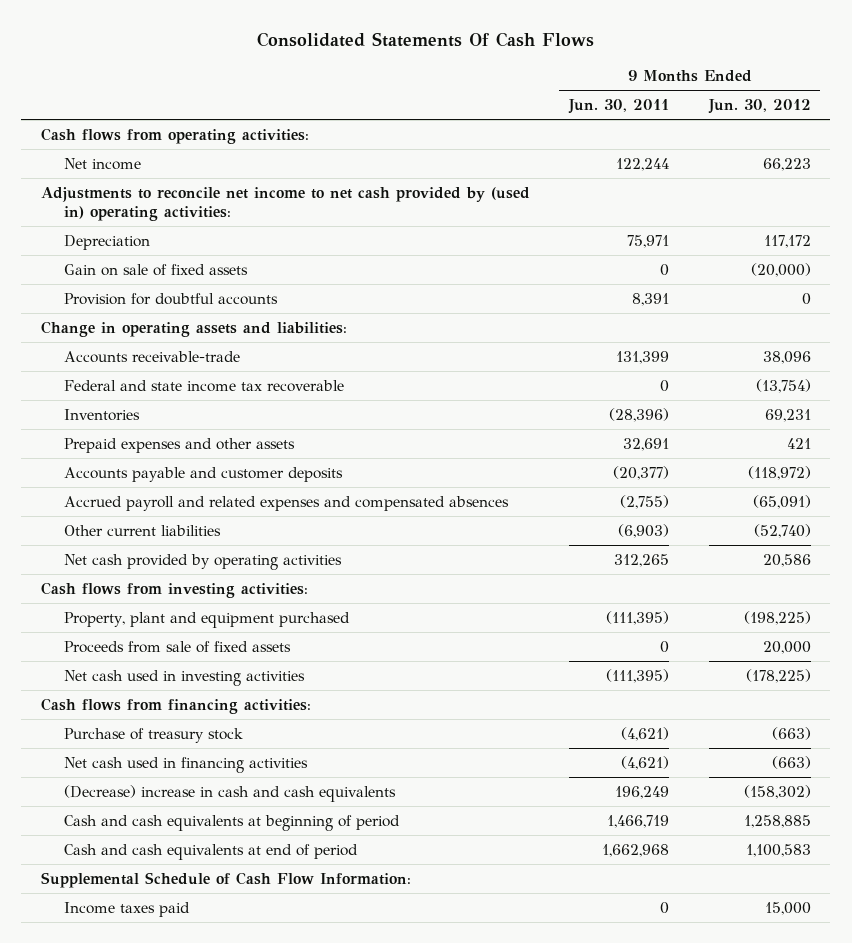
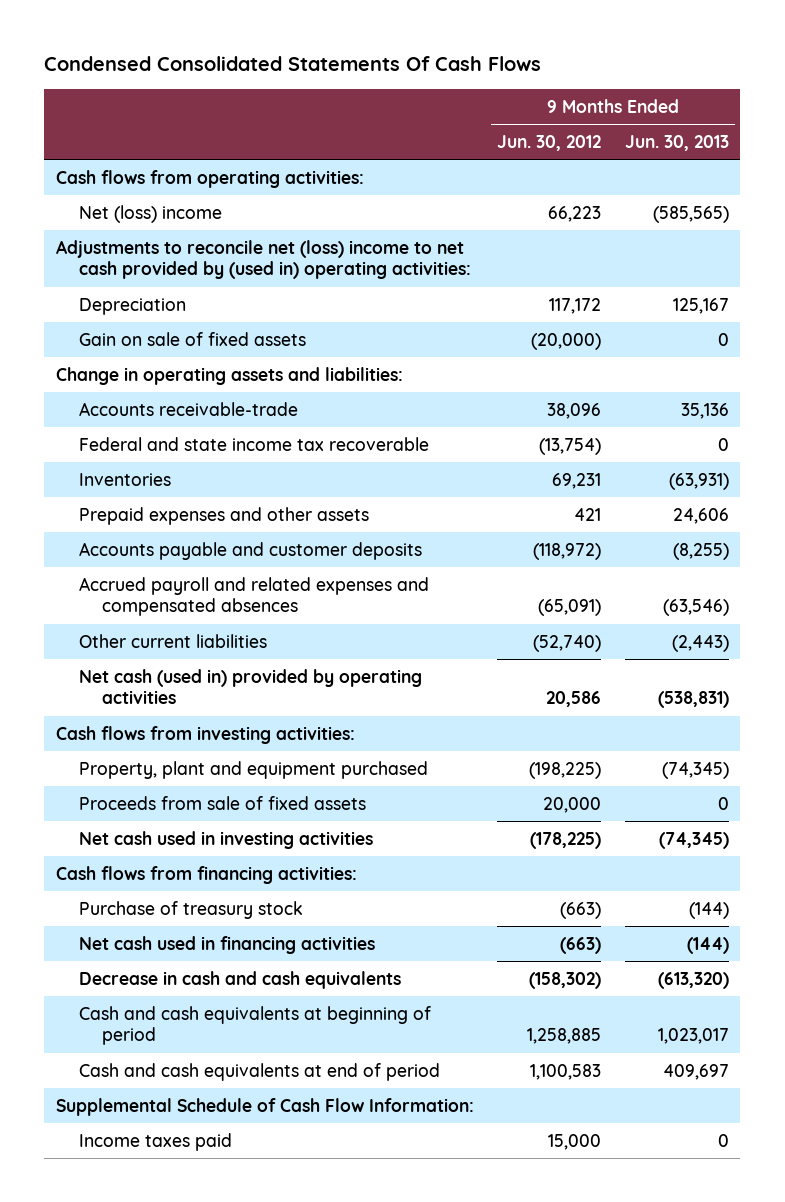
- Consolidated Statements Of Cash Flows
+ Condensed Consolidated Statements Of Cash Flows
- | 9 Months Ended Jun. 30, 2011 | 9 Months Ended Jun. 30, 2012
+ | 9 Months Ended Jun. 30, 2012 | 9 Months Ended Jun. 30, 2013
- Net income | 122,244 | 66,223
- Adjustments to reconcile net income to net cash provided by (used in) operating activities:
+ Net (loss) income | 66,223 | (585,565)
+ Adjustments to reconcile net (loss) income to net cash provided by (used in) operating activities:
- Provision for doubtful accounts | 8,391 | 0
- Net cash provided by operating activities | 312,265 | 20,586
+ Net cash (used in) provided by operating activities | 20,586 | (538,831)
- (Decrease) increase in cash and cash equivalents | 196,249 | (158,302)
+ Decrease in cash and cash equivalents | (158,302) | (613,320)

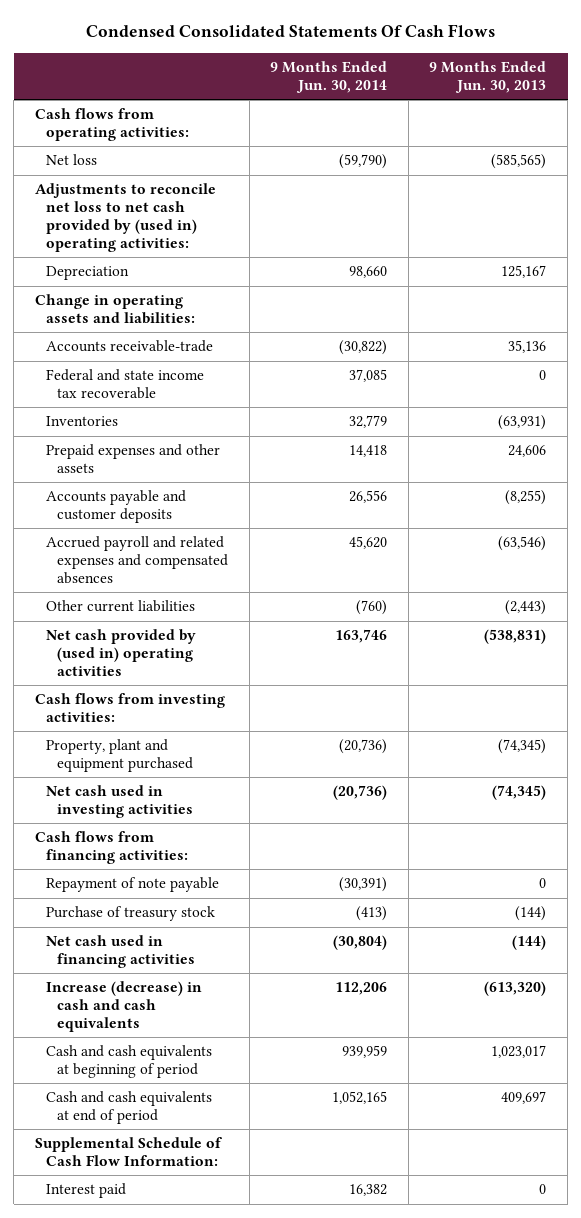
- | 9 Months Ended Jun. 30, 2012 | 9 Months Ended Jun. 30, 2013
+ | 9 Months Ended Jun. 30, 2014 | 9 Months Ended Jun. 30, 2013
- Net (loss) income | 66,223 | (585,565)
- Adjustments to reconcile net (loss) income to net cash provided by (used in) operating activities:
+ Net loss | (59,790) | (585,565)
+ Adjustments to reconcile net loss to net cash provided by (used in) operating activities:
- Gain on sale of fixed assets | (20,000) | 0
- Net cash (used in) provided by operating activities | 20,586 | (538,831)
+ Net cash provided by (used in) operating activities | 163,746 | (538,831)
- Proceeds from sale of fixed assets | 20,000 | 0
+ Repayment of note payable | (30,391) | 0
- Decrease in cash and cash equivalents | (158,302) | (613,320)
+ Increase (decrease) in cash and cash equivalents | 112,206 | (613,320)
- Income taxes paid | 15,000 | 0
+ Interest paid | 16,382 | 0

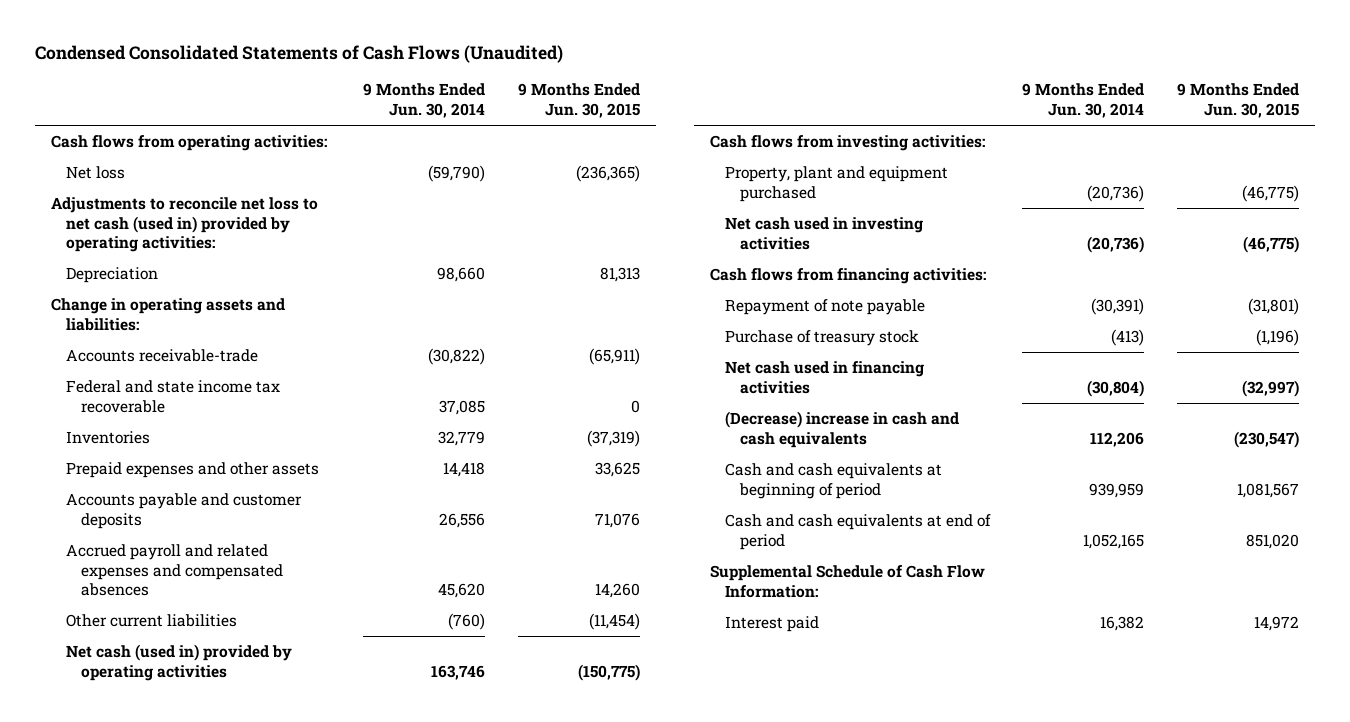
- Condensed Consolidated Statements Of Cash Flows
+ Condensed Consolidated Statements of Cash Flows (Unaudited)
- | 9 Months Ended Jun. 30, 2014 | 9 Months Ended Jun. 30, 2013
+ | 9 Months Ended Jun. 30, 2014 | 9 Months Ended Jun. 30, 2015
- Adjustments to reconcile net loss to net cash provided by (used in) operating activities:
+ Adjustments to reconcile net loss to net cash (used in) provided by operating activities:
- Net cash provided by (used in) operating activities | 163,746 | (538,831)
+ Net cash (used in) provided by operating activities | 163,746 | (150,775)
- Increase (decrease) in cash and cash equivalents | 112,206 | (613,320)
+ (Decrease) increase in cash and cash equivalents | 112,206 | (230,547)

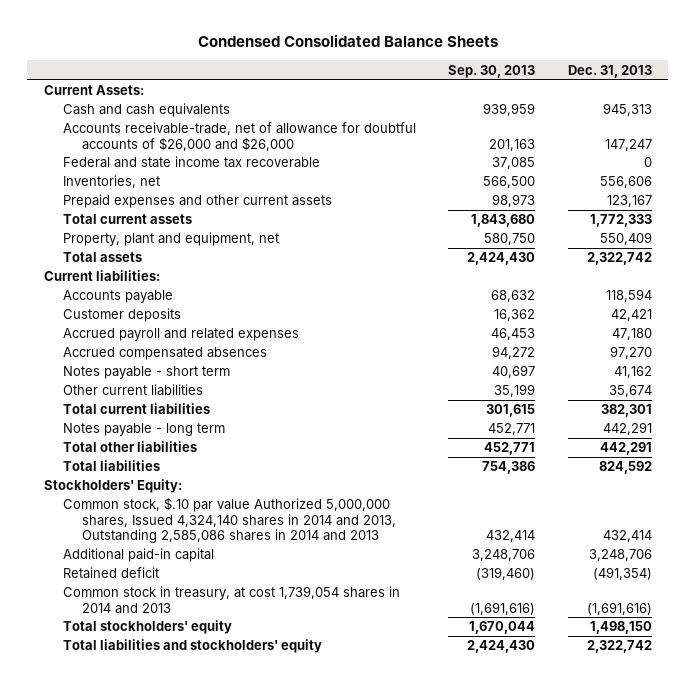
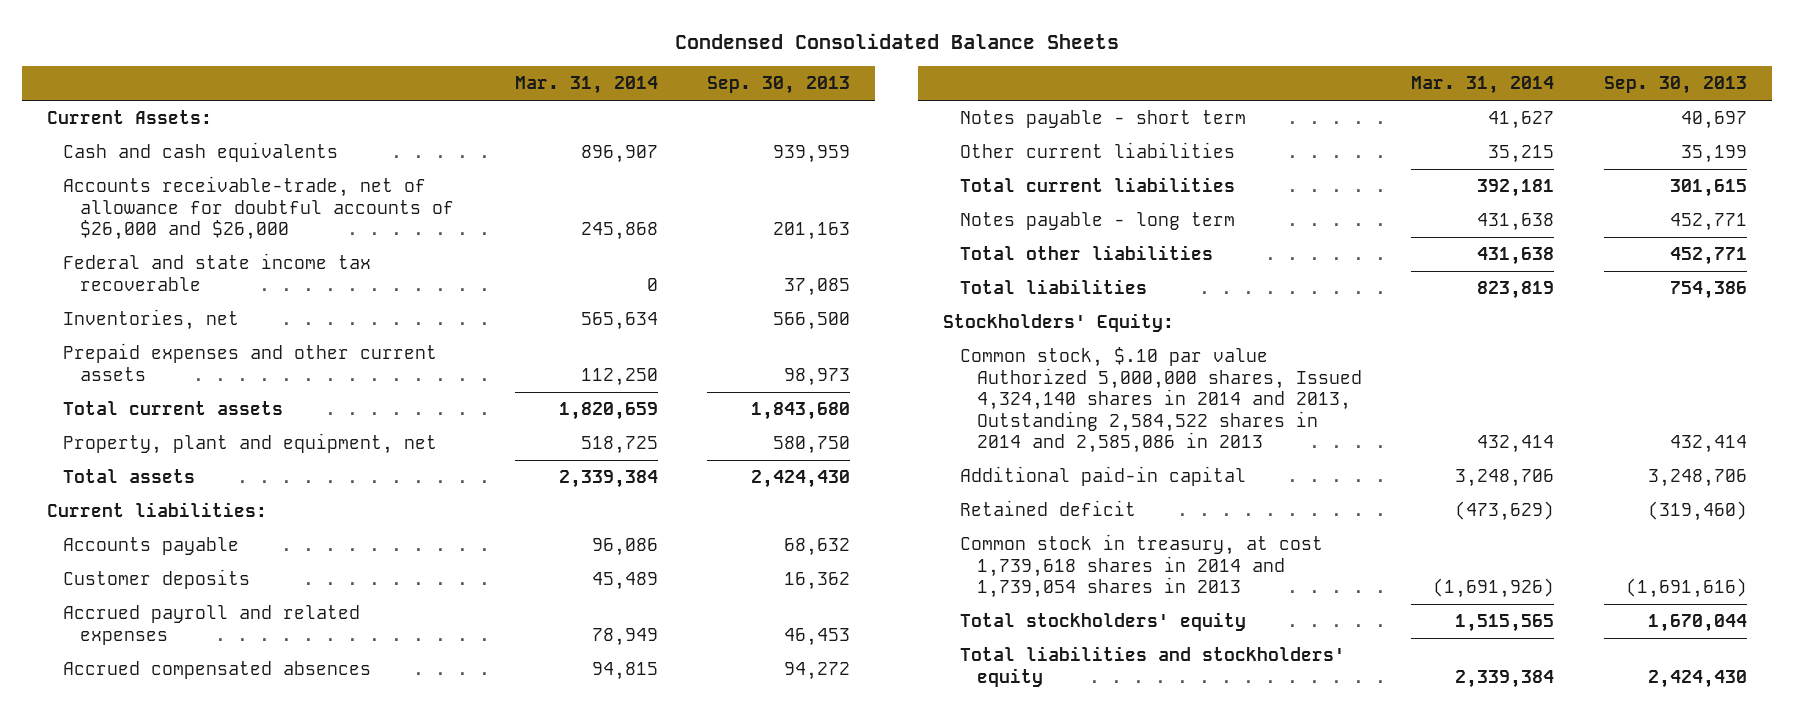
- | Sep. 30, 2013 | Dec. 31, 2013
+ | Mar. 31, 2014 | Sep. 30, 2013
- Common stock, $.10 par value Authorized 5,000,000 shares, Issued 4,324,140 shares in 2014 and 2013, Outstanding 2,585,086 shares in 2014 and 2013 | 432,414 | 432,414
+ Common stock, $.10 par value Authorized 5,000,000 shares, Issued 4,324,140 shares in 2014 and 2013, Outstanding 2,584,522 shares in 2014 and 2,585,086 in 2013 | 432,414 | 432,414
- Common stock in treasury, at cost 1,739,054 shares in 2014 and 2013 | (1,691,616) | (1,691,616)
+ Common stock in treasury, at cost 1,739,618 shares in 2014 and 1,739,054 shares in 2013 | (1,691,926) | (1,691,616)

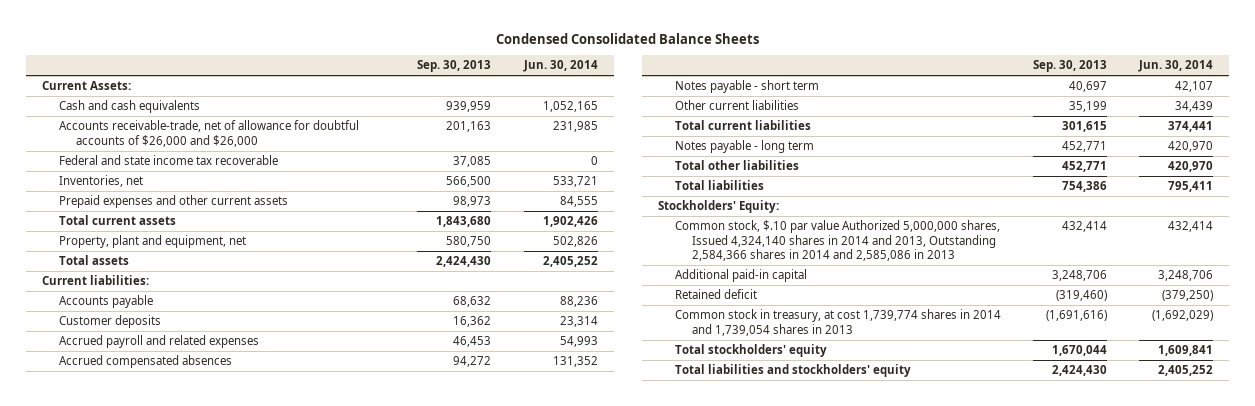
- | Mar. 31, 2014 | Sep. 30, 2013
+ | Sep. 30, 2013 | Jun. 30, 2014
- Common stock, $.10 par value Authorized 5,000,000 shares, Issued 4,324,140 shares in 2014 and 2013, Outstanding 2,584,522 shares in 2014 and 2,585,086 in 2013 | 432,414 | 432,414
+ Common stock, $.10 par value Authorized 5,000,000 shares, Issued 4,324,140 shares in 2014 and 2013, Outstanding 2,584,366 shares in 2014 and 2,585,086 in 2013 | 432,414 | 432,414
- Common stock in treasury, at cost 1,739,618 shares in 2014 and 1,739,054 shares in 2013 | (1,691,926) | (1,691,616)
+ Common stock in treasury, at cost 1,739,774 shares in 2014 and 1,739,054 shares in 2013 | (1,691,616) | (1,692,029)

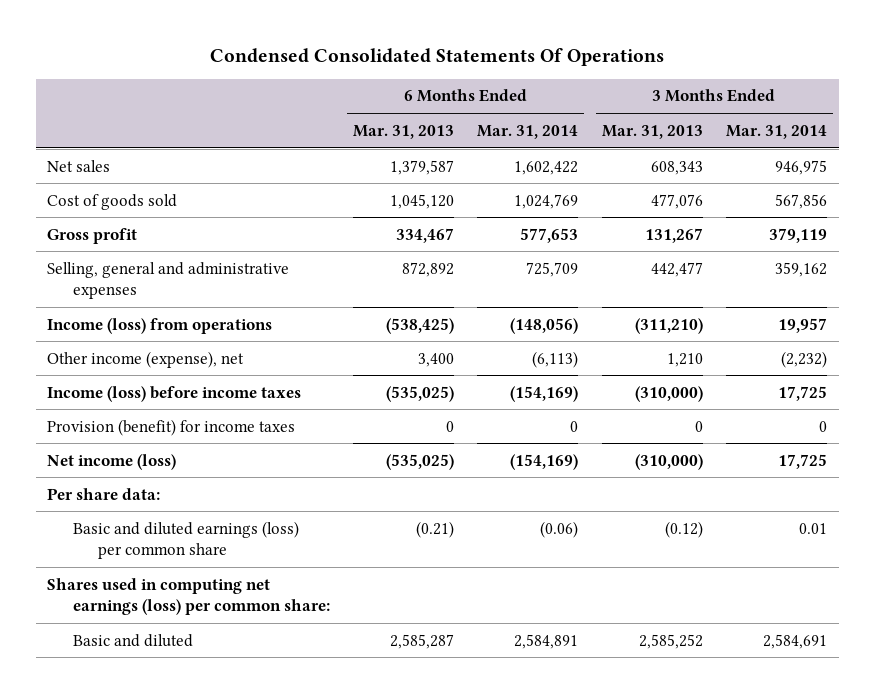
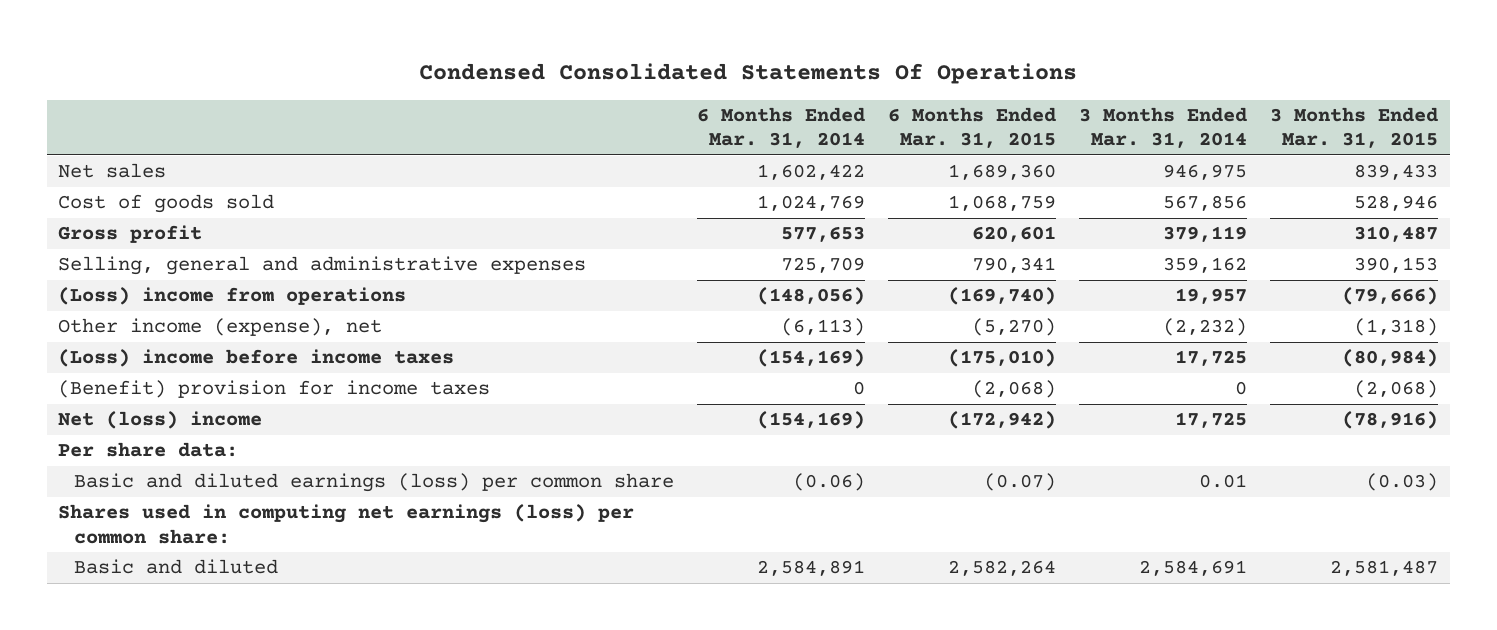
- | 6 Months Ended Mar. 31, 2013 | 6 Months Ended Mar. 31, 2014 | 3 Months Ended Mar. 31, 2013 | 3 Months Ended Mar. 31, 2014
+ | 6 Months Ended Mar. 31, 2014 | 6 Months Ended Mar. 31, 2015 | 3 Months Ended Mar. 31, 2014 | 3 Months Ended Mar. 31, 2015
- Income (loss) from operations | (538,425) | (148,056) | (311,210) | 19,957
+ (Loss) income from operations | (148,056) | (169,740) | 19,957 | (79,666)
- Income (loss) before income taxes | (535,025) | (154,169) | (310,000) | 17,725
- Provision (benefit) for income taxes | 0 | 0 | 0 | 0
- Net income (loss) | (535,025) | (154,169) | (310,000) | 17,725
+ (Loss) income before income taxes | (154,169) | (175,010) | 17,725 | (80,984)
+ (Benefit) provision for income taxes | 0 | (2,068) | 0 | (2,068)
+ Net (loss) income | (154,169) | (172,942) | 17,725 | (78,916)

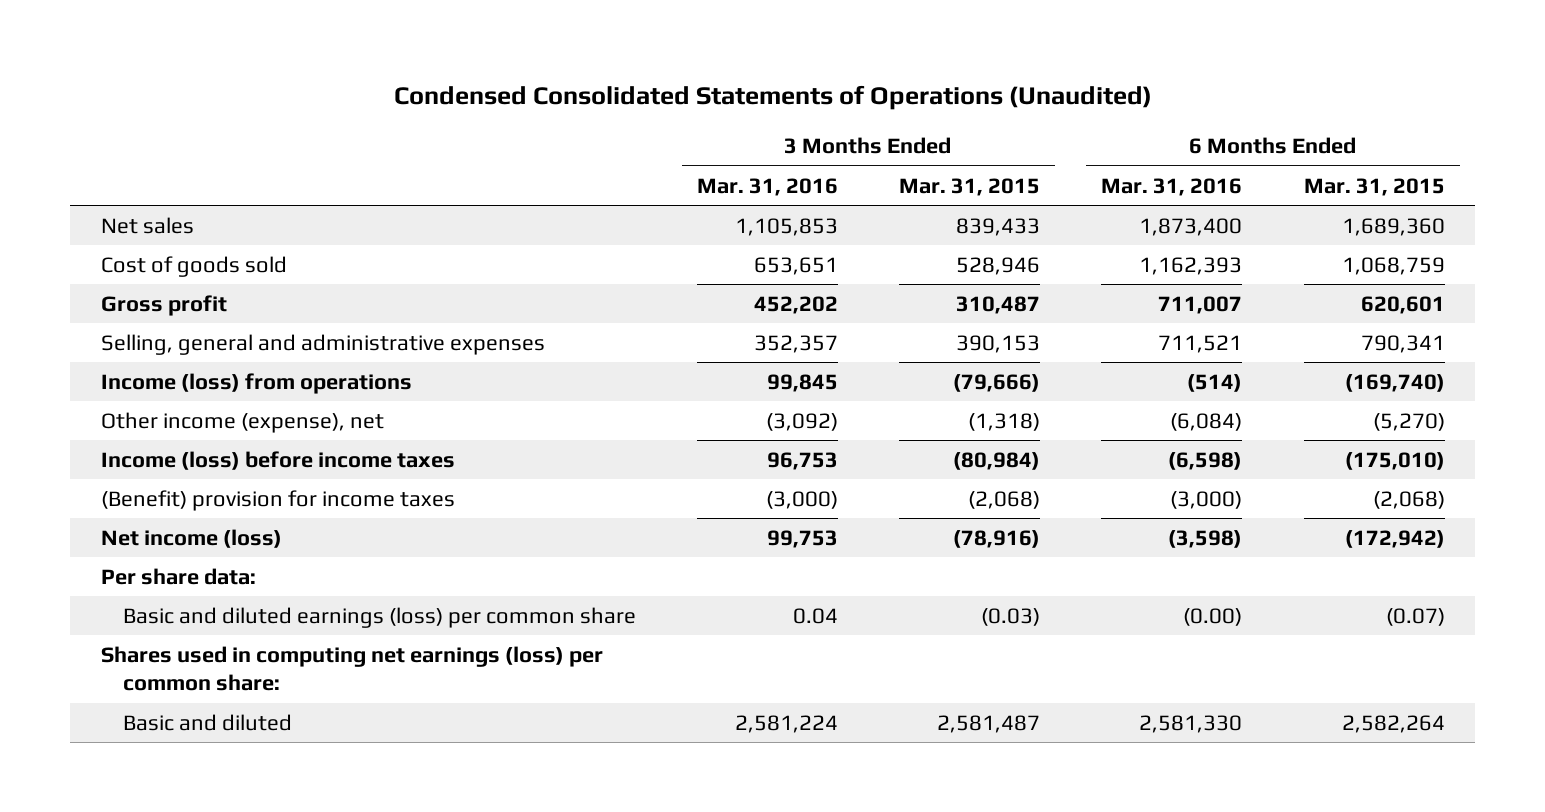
- Condensed Consolidated Statements Of Operations
+ Condensed Consolidated Statements of Operations (Unaudited)
- | 6 Months Ended Mar. 31, 2014 | 6 Months Ended Mar. 31, 2015 | 3 Months Ended Mar. 31, 2014 | 3 Months Ended Mar. 31, 2015
+ | 3 Months Ended Mar. 31, 2016 | 3 Months Ended Mar. 31, 2015 | 6 Months Ended Mar. 31, 2016 | 6 Months Ended Mar. 31, 2015
- (Loss) income from operations | (148,056) | (169,740) | 19,957 | (79,666)
+ Income (loss) from operations | 99,845 | (79,666) | (514) | (169,740)
- (Loss) income before income taxes | (154,169) | (175,010) | 17,725 | (80,984)
+ Income (loss) before income taxes | 96,753 | (80,984) | (6,598) | (175,010)
- Net (loss) income | (154,169) | (172,942) | 17,725 | (78,916)
+ Net income (loss) | 99,753 | (78,916) | (3,598) | (172,942)

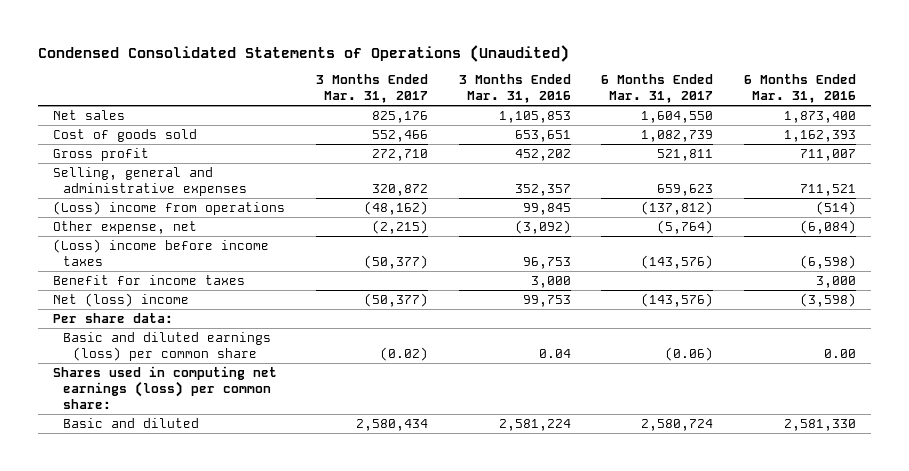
- | 3 Months Ended Mar. 31, 2016 | 3 Months Ended Mar. 31, 2015 | 6 Months Ended Mar. 31, 2016 | 6 Months Ended Mar. 31, 2015
+ | 3 Months Ended Mar. 31, 2017 | 3 Months Ended Mar. 31, 2016 | 6 Months Ended Mar. 31, 2017 | 6 Months Ended Mar. 31, 2016
- Income (loss) from operations | 99,845 | (79,666) | (514) | (169,740)
- Other income (expense), net | (3,092) | (1,318) | (6,084) | (5,270)
- Income (loss) before income taxes | 96,753 | (80,984) | (6,598) | (175,010)
- (Benefit) provision for income taxes | (3,000) | (2,068) | (3,000) | (2,068)
- Net income (loss) | 99,753 | (78,916) | (3,598) | (172,942)
+ (Loss) income from operations | (48,162) | 99,845 | (137,812) | (514)
+ Other expense, net | (2,215) | (3,092) | (5,764) | (6,084)
+ (Loss) income before income taxes | (50,377) | 96,753 | (143,576) | (6,598)
+ Benefit for income taxes | | 3,000 | | 3,000
+ Net (loss) income | (50,377) | 99,753 | (143,576) | (3,598)
- Basic and diluted earnings (loss) per common share | 0.04 | (0.03) | (0.00) | (0.07)
+ Basic and diluted earnings (loss) per common share | (0.02) | 0.04 | (0.06) | 0.00

